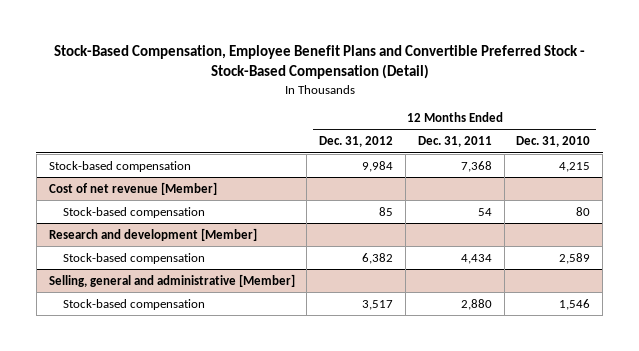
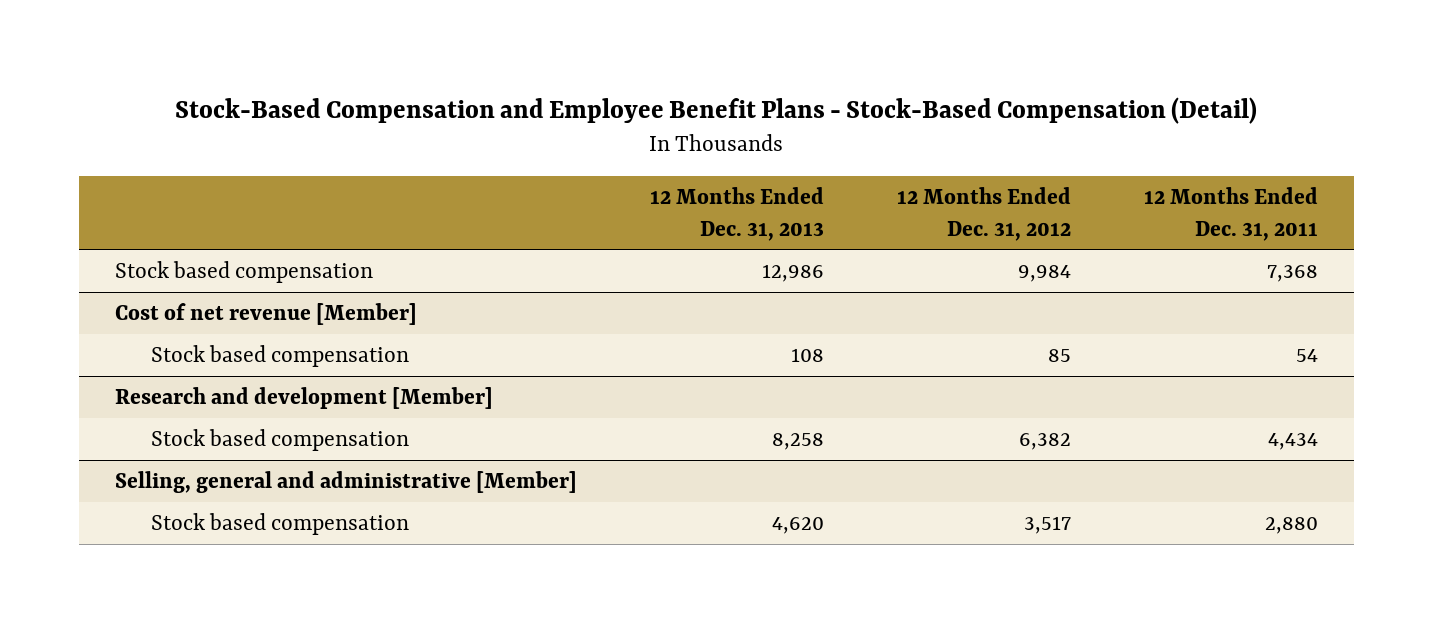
- Stock-Based Compensation, Employee Benefit Plans and Convertible Preferred Stock - Stock-Based Compensation (Detail)
+ Stock-Based Compensation and Employee Benefit Plans - Stock-Based Compensation (Detail)
- | 12 Months Ended Dec. 31, 2012 | 12 Months Ended Dec. 31, 2011 | 12 Months Ended Dec. 31, 2010
+ | 12 Months Ended Dec. 31, 2013 | 12 Months Ended Dec. 31, 2012 | 12 Months Ended Dec. 31, 2011
- Stock-based compensation | 9,984 | 7,368 | 4,215
+ Stock based compensation | 12,986 | 9,984 | 7,368
@ Cost of net revenue [Member]
- Stock-based compensation | 85 | 54 | 80
+ Stock based compensation | 108 | 85 | 54
@ Research and development [Member]
- Stock-based compensation | 6,382 | 4,434 | 2,589
+ Stock based compensation | 8,258 | 6,382 | 4,434
@ Selling, general and administrative [Member]
- Stock-based compensation | 3,517 | 2,880 | 1,546
+ Stock based compensation | 4,620 | 3,517 | 2,880

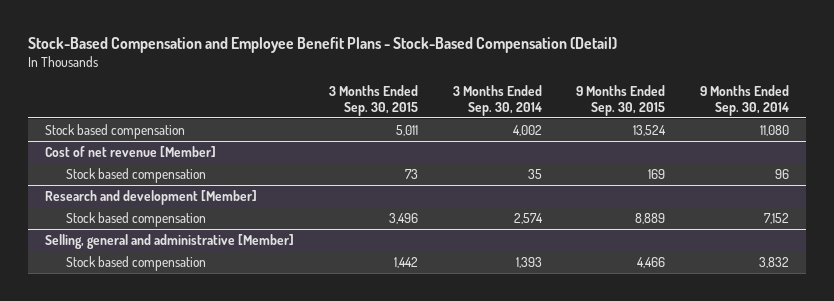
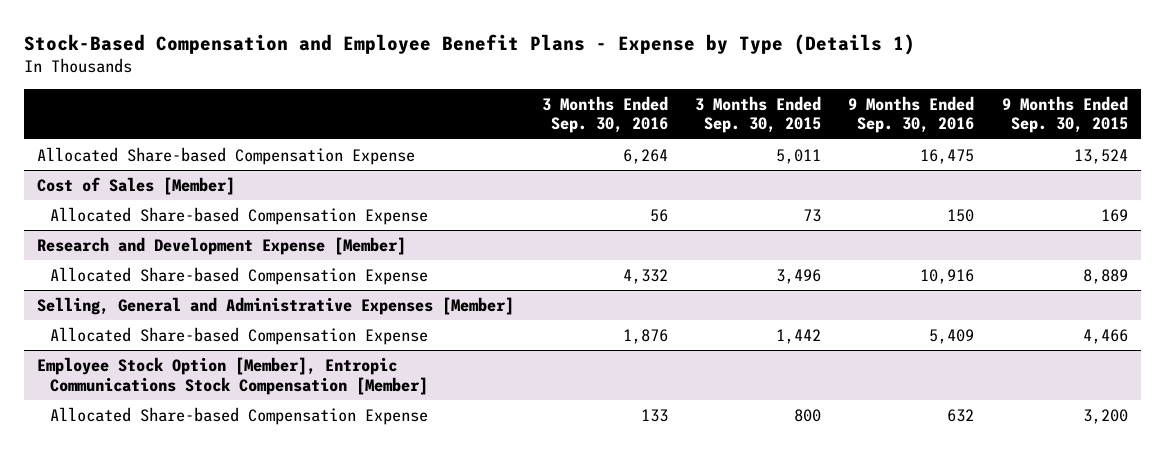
- Stock-Based Compensation and Employee Benefit Plans - Stock-Based Compensation (Detail)
+ Stock-Based Compensation and Employee Benefit Plans - Expense by Type (Details 1)
- | 3 Months Ended Sep. 30, 2015 | 3 Months Ended Sep. 30, 2014 | 9 Months Ended Sep. 30, 2015 | 9 Months Ended Sep. 30, 2014
+ | 3 Months Ended Sep. 30, 2016 | 3 Months Ended Sep. 30, 2015 | 9 Months Ended Sep. 30, 2016 | 9 Months Ended Sep. 30, 2015
- Stock based compensation | 5,011 | 4,002 | 13,524 | 11,080
- Cost of net revenue [Member]
- Stock based compensation | 73 | 35 | 169 | 96
- Research and development [Member]
- Stock based compensation | 3,496 | 2,574 | 8,889 | 7,152
- Selling, general and administrative [Member]
- Stock based compensation | 1,442 | 1,393 | 4,466 | 3,832
+ Allocated Share-based Compensation Expense | 6,264 | 5,011 | 16,475 | 13,524
+ Cost of Sales [Member]
+ Allocated Share-based Compensation Expense | 56 | 73 | 150 | 169
+ Research and Development Expense [Member]
+ Allocated Share-based Compensation Expense | 4,332 | 3,496 | 10,916 | 8,889
+ Selling, General and Administrative Expenses [Member]
+ Allocated Share-based Compensation Expense | 1,876 | 1,442 | 5,409 | 4,466
+ Employee Stock Option [Member], Entropic Communications Stock Compensation [Member]
+ Allocated Share-based Compensation Expense | 133 | 800 | 632 | 3,200

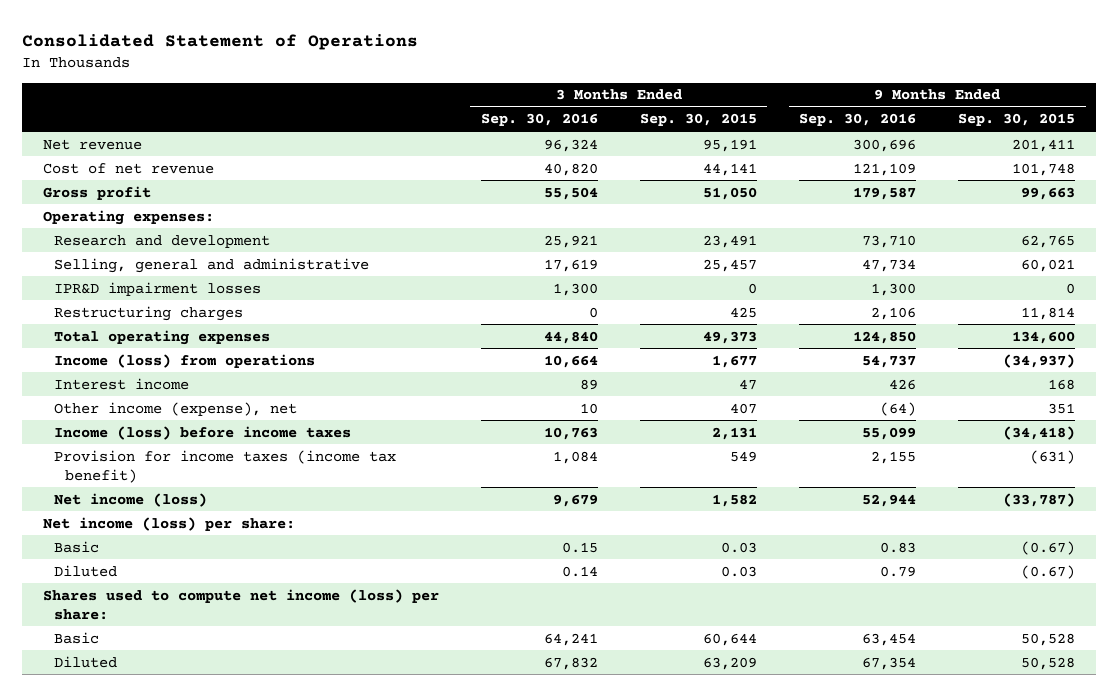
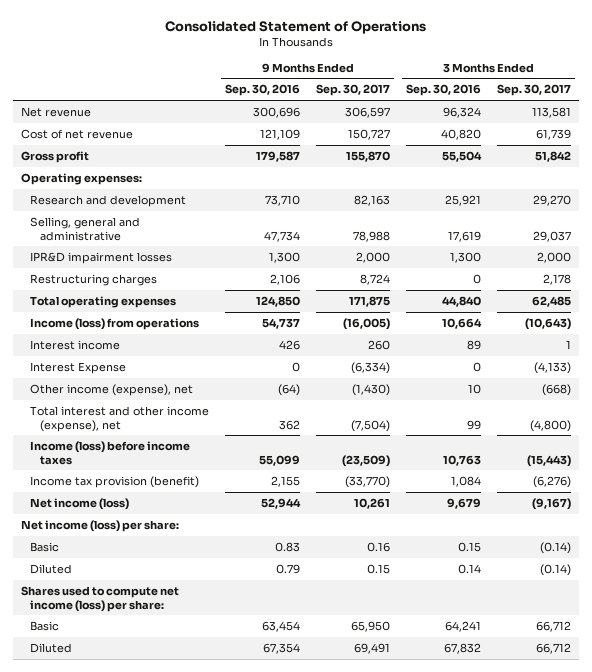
- | 3 Months Ended Sep. 30, 2016 | 3 Months Ended Sep. 30, 2015 | 9 Months Ended Sep. 30, 2016 | 9 Months Ended Sep. 30, 2015
+ | 9 Months Ended Sep. 30, 2016 | 9 Months Ended Sep. 30, 2017 | 3 Months Ended Sep. 30, 2016 | 3 Months Ended Sep. 30, 2017
+ Interest Expense | 0 | (6,334) | 0 | (4,133)
+ Total interest and other income (expense), net | 362 | (7,504) | 99 | (4,800)
- Provision for income taxes (income tax benefit) | 1,084 | 549 | 2,155 | (631)
+ Income tax provision (benefit) | 2,155 | (33,770) | 1,084 | (6,276)

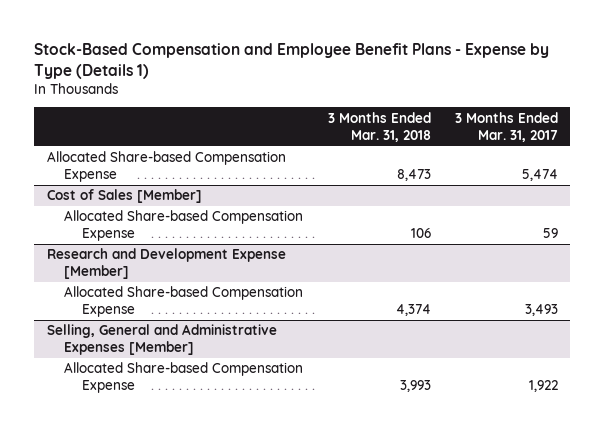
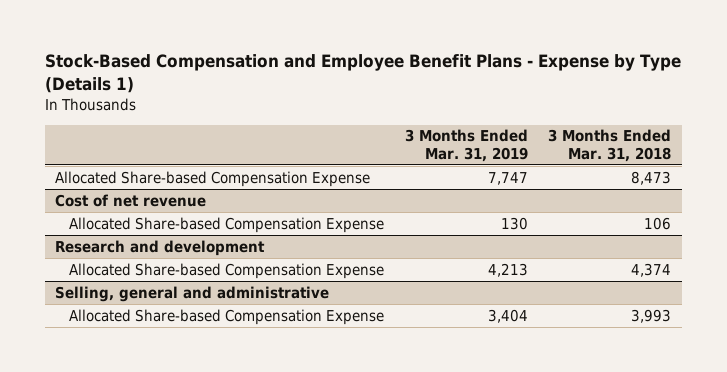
- | 3 Months Ended Mar. 31, 2018 | 3 Months Ended Mar. 31, 2017
+ | 3 Months Ended Mar. 31, 2019 | 3 Months Ended Mar. 31, 2018
- Cost of Sales [Member]
+ Cost of net revenue
- Research and Development Expense [Member]
+ Research and development
- Selling, General and Administrative Expenses [Member]
+ Selling, general and administrative

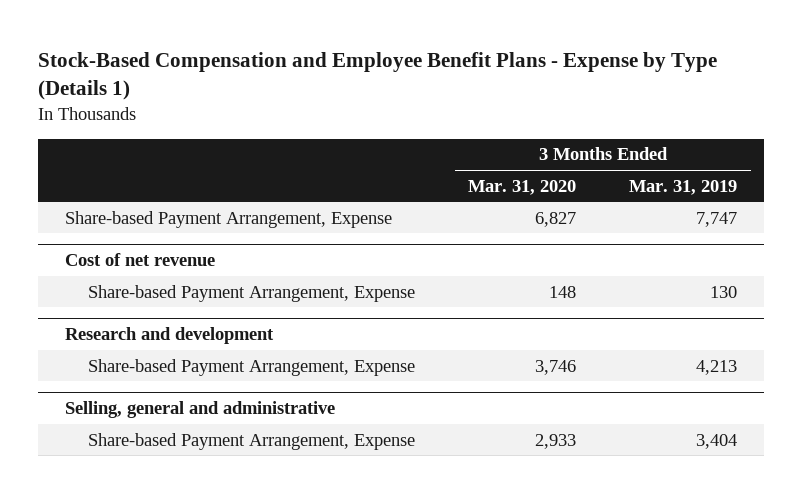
- | 3 Months Ended Mar. 31, 2019 | 3 Months Ended Mar. 31, 2018
+ | 3 Months Ended Mar. 31, 2020 | 3 Months Ended Mar. 31, 2019
- Allocated Share-based Compensation Expense | 7,747 | 8,473
+ Share-based Payment Arrangement, Expense | 6,827 | 7,747
@ Cost of net revenue
- Allocated Share-based Compensation Expense | 130 | 106
+ Share-based Payment Arrangement, Expense | 148 | 130
@ Research and development
- Allocated Share-based Compensation Expense | 4,213 | 4,374
+ Share-based Payment Arrangement, Expense | 3,746 | 4,213
@ Selling, general and administrative
- Allocated Share-based Compensation Expense | 3,404 | 3,993
+ Share-based Payment Arrangement, Expense | 2,933 | 3,404

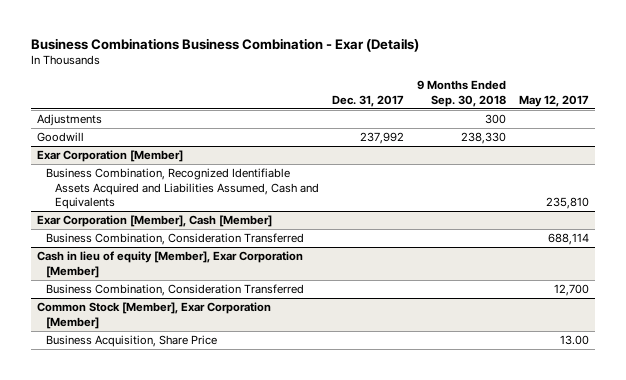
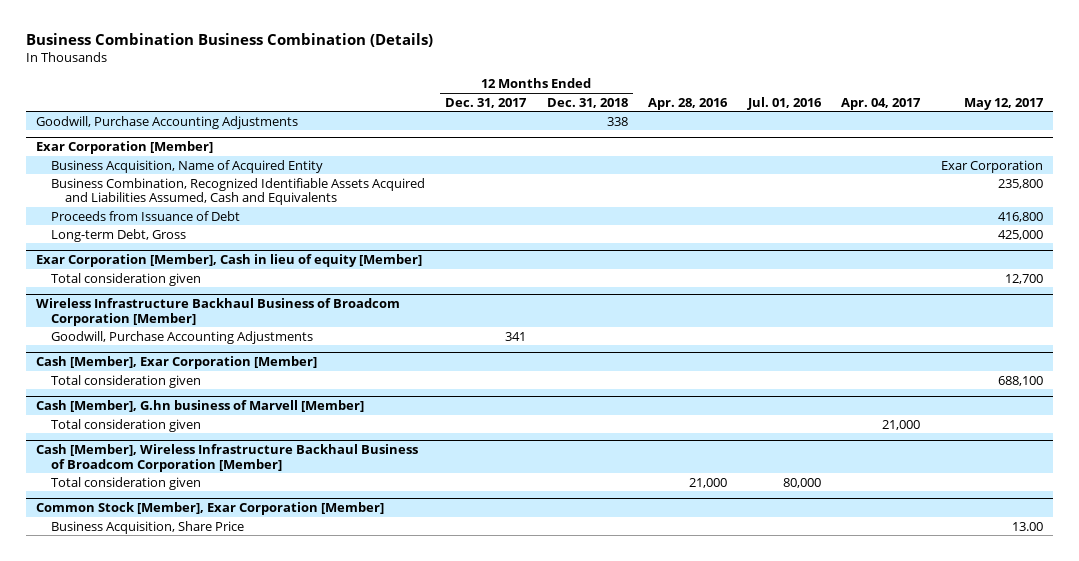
- Business Combinations Business Combination - Exar (Details)
+ Business Combination Business Combination (Details)
- | Dec. 31, 2017 | 9 Months Ended Sep. 30, 2018 | May 12, 2017
+ | 12 Months Ended Dec. 31, 2017 | 12 Months Ended Dec. 31, 2018 | Apr. 28, 2016 | Jul. 01, 2016 | Apr. 04, 2017 | May 12, 2017
- Adjustments | | 300 |
- Goodwill | 237,992 | 238,330 |
+ Goodwill, Purchase Accounting Adjustments | | 338 | | | |
@ Exar Corporation [Member]
- Business Combination, Recognized Identifiable Assets Acquired and Liabilities Assumed, Cash and Equivalents | | | 235,810
- Exar Corporation [Member], Cash [Member]
- Business Combination, Consideration Transferred | | | 688,114
- Cash in lieu of equity [Member], Exar Corporation [Member]
- Business Combination, Consideration Transferred | | | 12,700
@ Exar Corporation [Member]
+ Business Acquisition, Name of Acquired Entity | | | | | | Exar Corporation
+ Business Combination, Recognized Identifiable Assets Acquired and Liabilities Assumed, Cash and Equivalents | | | | | | 235,800
+ Proceeds from Issuance of Debt | | | | | | 416,800
+ Long-term Debt, Gross | | | | | | 425,000
+ Exar Corporation [Member], Cash in lieu of equity [Member]
+ Total consideration given | | | | | | 12,700
+ Wireless Infrastructure Backhaul Business of Broadcom Corporation [Member]
+ Goodwill, Purchase Accounting Adjustments | 341 | | | | |
+ Cash [Member], Exar Corporation [Member]
+ Total consideration given | | | | | | 688,100
+ Cash [Member], G.hn business of Marvell [Member]
+ Total consideration given | | | | | 21,000 |
+ Cash [Member], Wireless Infrastructure Backhaul Business of Broadcom Corporation [Member]
+ Total consideration given | | | 21,000 | 80,000 | |

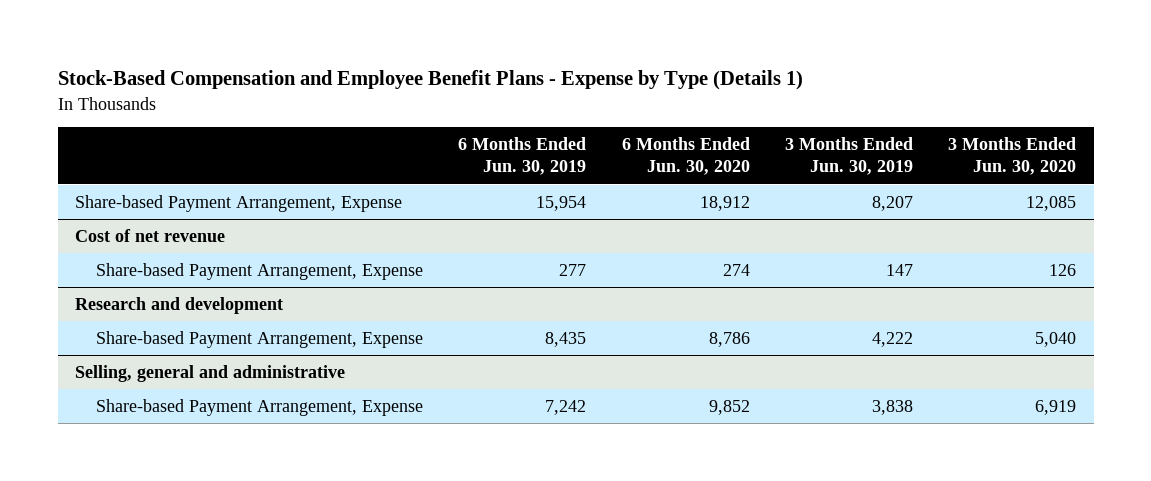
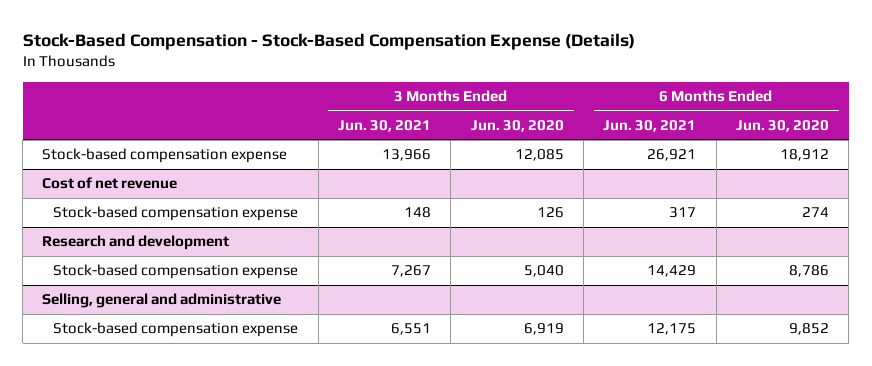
- Stock-Based Compensation and Employee Benefit Plans - Expense by Type (Details 1)
+ Stock-Based Compensation - Stock-Based Compensation Expense (Details)
- | 6 Months Ended Jun. 30, 2019 | 6 Months Ended Jun. 30, 2020 | 3 Months Ended Jun. 30, 2019 | 3 Months Ended Jun. 30, 2020
+ | 3 Months Ended Jun. 30, 2021 | 3 Months Ended Jun. 30, 2020 | 6 Months Ended Jun. 30, 2021 | 6 Months Ended Jun. 30, 2020
- Share-based Payment Arrangement, Expense | 15,954 | 18,912 | 8,207 | 12,085
+ Stock-based compensation expense | 13,966 | 12,085 | 26,921 | 18,912
@ Cost of net revenue
- Share-based Payment Arrangement, Expense | 277 | 274 | 147 | 126
+ Stock-based compensation expense | 148 | 126 | 317 | 274
@ Research and development
- Share-based Payment Arrangement, Expense | 8,435 | 8,786 | 4,222 | 5,040
+ Stock-based compensation expense | 7,267 | 5,040 | 14,429 | 8,786
@ Selling, general and administrative
- Share-based Payment Arrangement, Expense | 7,242 | 9,852 | 3,838 | 6,919
+ Stock-based compensation expense | 6,551 | 6,919 | 12,175 | 9,852

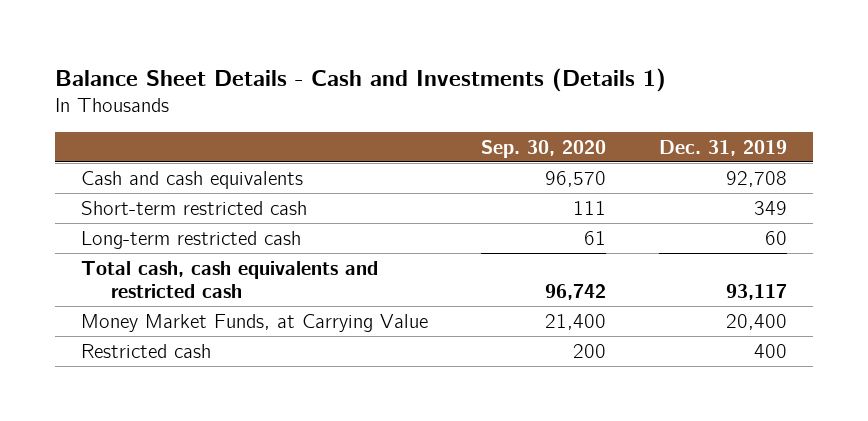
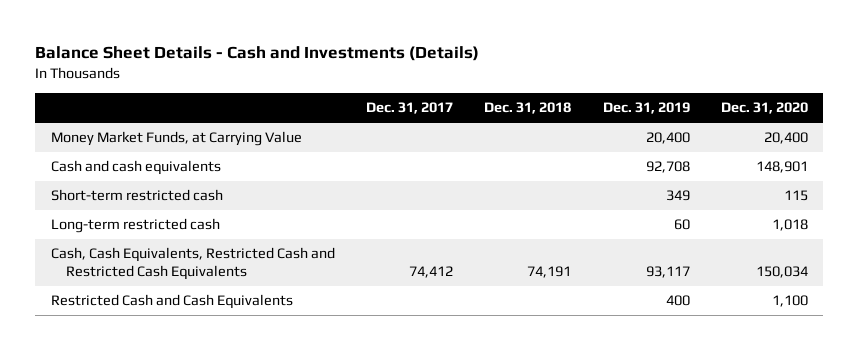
- Balance Sheet Details - Cash and Investments (Details 1)
+ Balance Sheet Details - Cash and Investments (Details)
- | Sep. 30, 2020 | Dec. 31, 2019
+ | Dec. 31, 2017 | Dec. 31, 2018 | Dec. 31, 2019 | Dec. 31, 2020
moved up: Money Market Funds, at Carrying Value | | | 20,400 | 20,400
- Total cash, cash equivalents and restricted cash | 96,742 | 93,117
- Restricted cash | 200 | 400
+ Cash, Cash Equivalents, Restricted Cash and Restricted Cash Equivalents | 74,412 | 74,191 | 93,117 | 150,034
+ Restricted Cash and Cash Equivalents | | | 400 | 1,100

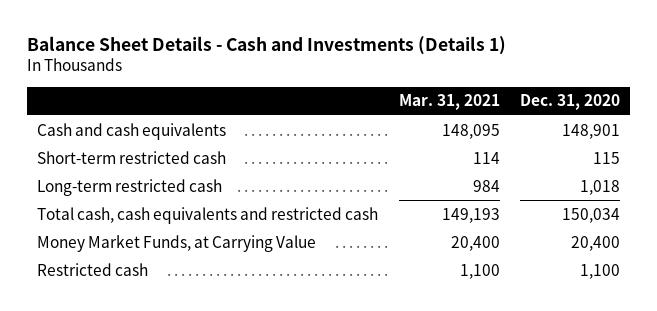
- Balance Sheet Details - Cash and Investments (Details)
+ Balance Sheet Details - Cash and Investments (Details 1)
- | Dec. 31, 2017 | Dec. 31, 2018 | Dec. 31, 2019 | Dec. 31, 2020
+ | Mar. 31, 2021 | Dec. 31, 2020
- Cash, Cash Equivalents, Restricted Cash and Restricted Cash Equivalents | 74,412 | 74,191 | 93,117 | 150,034
- Restricted Cash and Cash Equivalents | | | 400 | 1,100
+ Total cash, cash equivalents and restricted cash | 149,193 | 150,034
moved down: Money Market Funds, at Carrying Value | 20,400 | 20,400
+ Restricted cash | 1,100 | 1,100

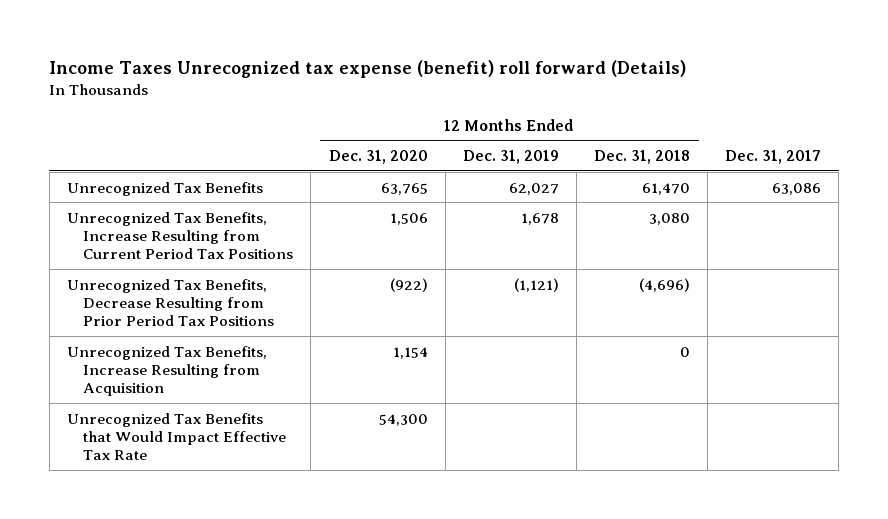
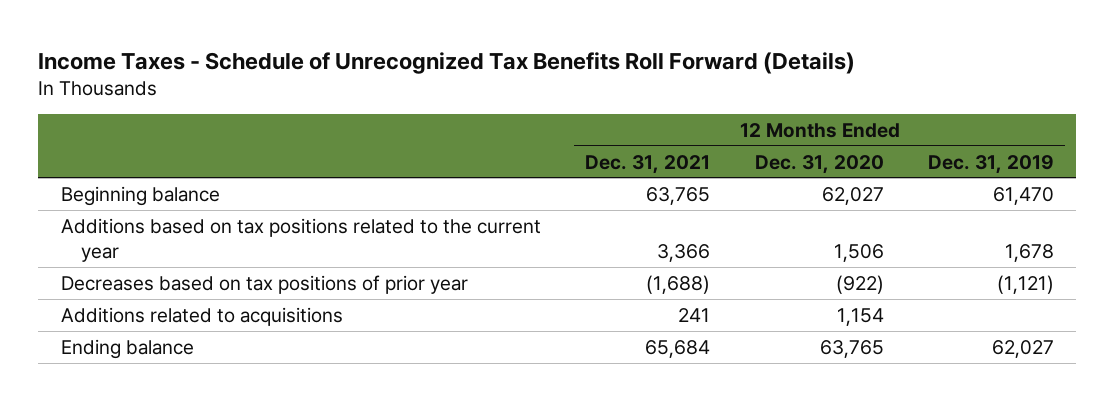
- Income Taxes Unrecognized tax expense (benefit) roll forward (Details)
+ Income Taxes - Schedule of Unrecognized Tax Benefits Roll Forward (Details)
- | 12 Months Ended Dec. 31, 2020 | 12 Months Ended Dec. 31, 2019 | 12 Months Ended Dec. 31, 2018 | Dec. 31, 2017
+ | 12 Months Ended Dec. 31, 2021 | 12 Months Ended Dec. 31, 2020 | 12 Months Ended Dec. 31, 2019
- Unrecognized Tax Benefits | 63,765 | 62,027 | 61,470 | 63,086
- Unrecognized Tax Benefits, Increase Resulting from Current Period Tax Positions | 1,506 | 1,678 | 3,080 |
- Unrecognized Tax Benefits, Decrease Resulting from Prior Period Tax Positions | (922) | (1,121) | (4,696) |
- Unrecognized Tax Benefits, Increase Resulting from Acquisition | 1,154 | | 0 |
- Unrecognized Tax Benefits that Would Impact Effective Tax Rate | 54,300 | | |
+ Beginning balance | 63,765 | 62,027 | 61,470
+ Additions based on tax positions related to the current year | 3,366 | 1,506 | 1,678
+ Decreases based on tax positions of prior year | (1,688) | (922) | (1,121)
+ Additions related to acquisitions | 241 | 1,154 |
+ Ending balance | 65,684 | 63,765 | 62,027

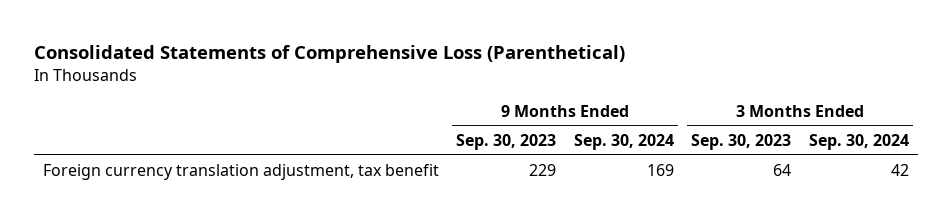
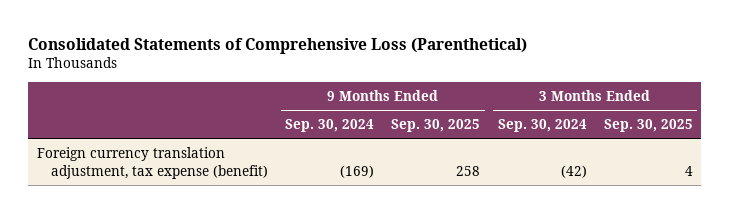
- | 9 Months Ended Sep. 30, 2023 | 9 Months Ended Sep. 30, 2024 | 3 Months Ended Sep. 30, 2023 | 3 Months Ended Sep. 30, 2024
+ | 9 Months Ended Sep. 30, 2024 | 9 Months Ended Sep. 30, 2025 | 3 Months Ended Sep. 30, 2024 | 3 Months Ended Sep. 30, 2025
- Foreign currency translation adjustment, tax benefit | 229 | 169 | 64 | 42
+ Foreign currency translation adjustment, tax expense (benefit) | (169) | 258 | (42) | 4

